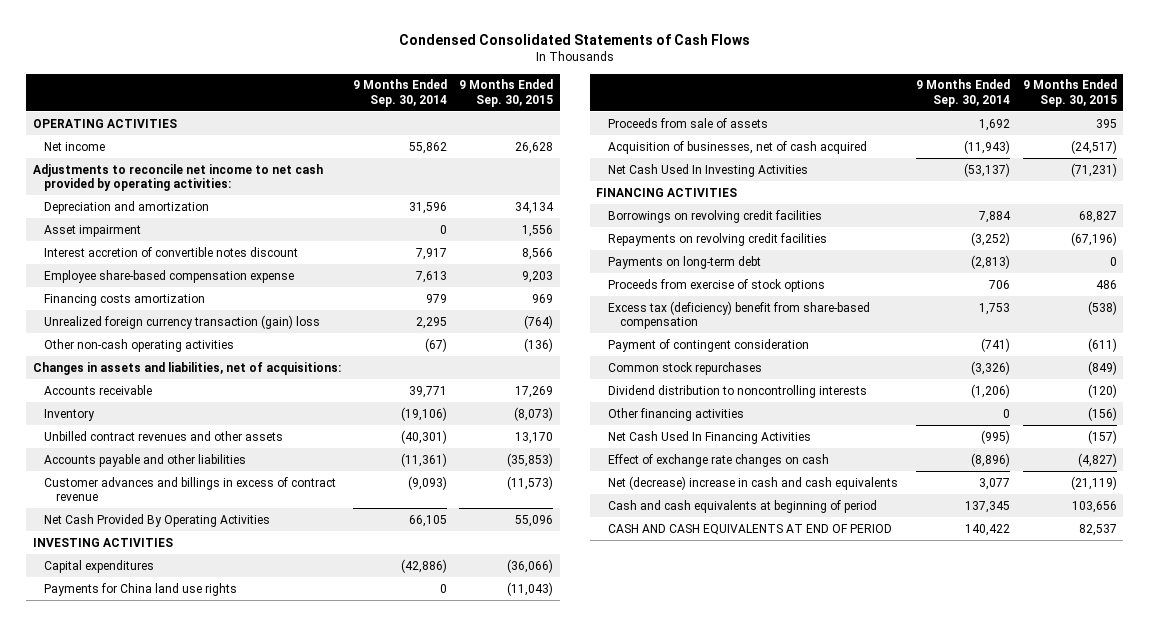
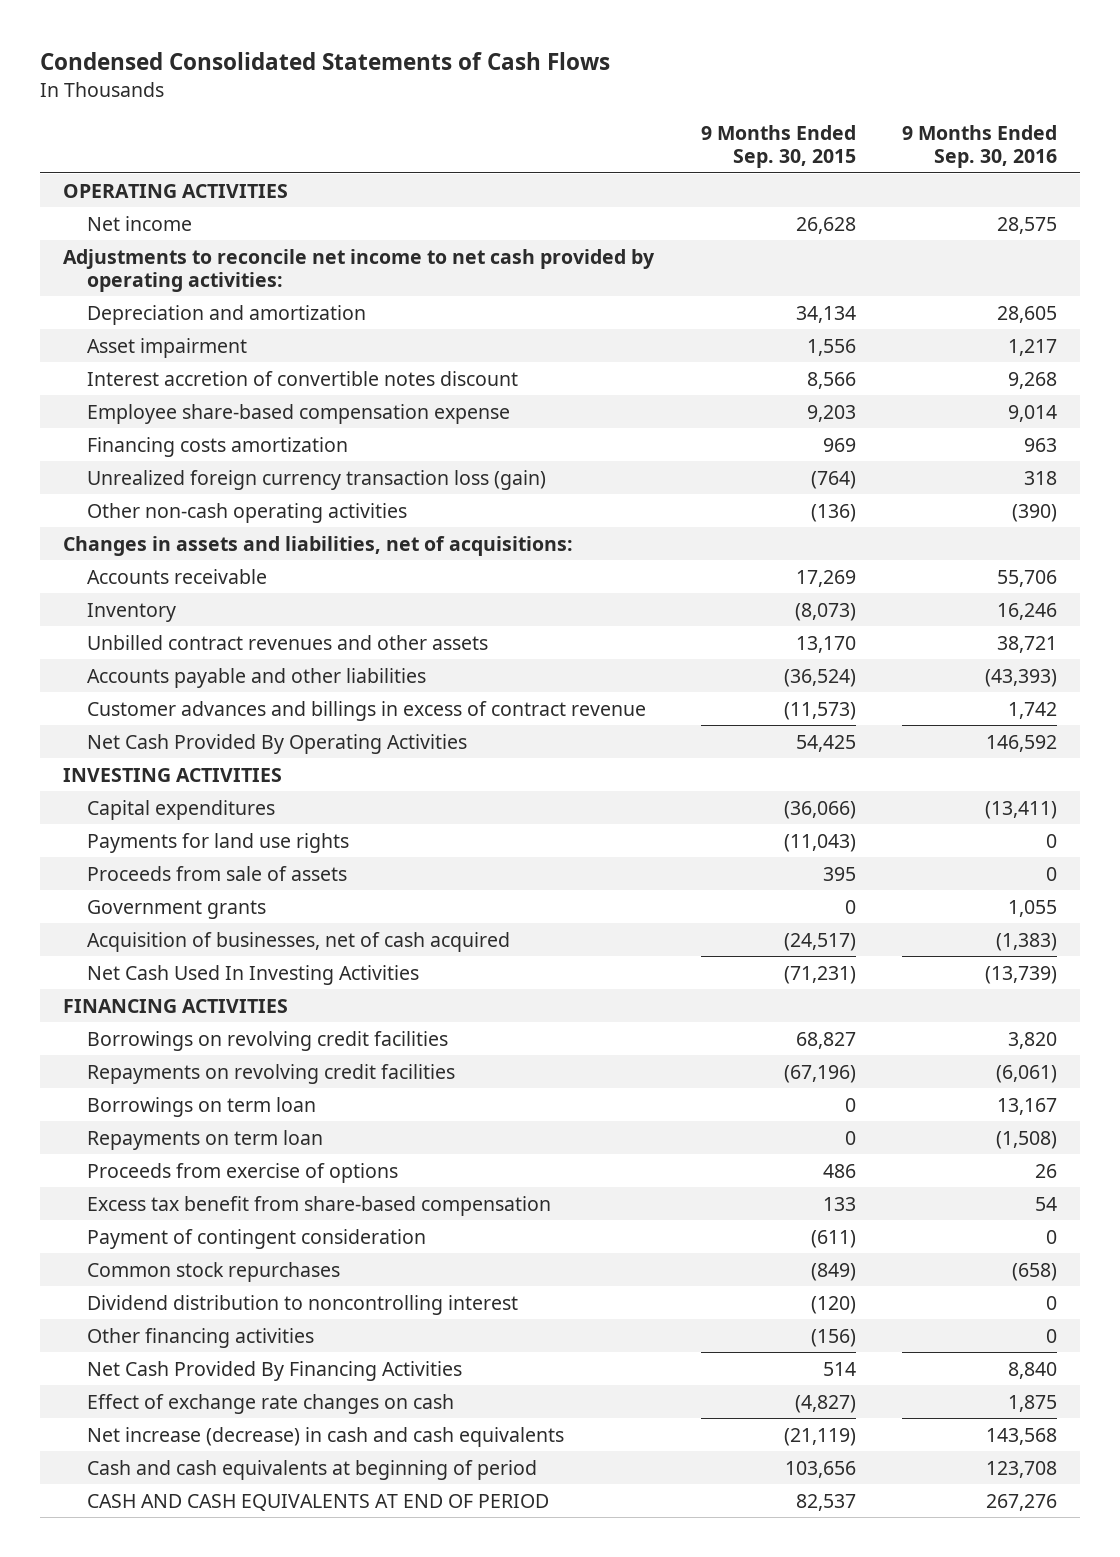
- | 9 Months Ended Sep. 30, 2014 | 9 Months Ended Sep. 30, 2015
+ | 9 Months Ended Sep. 30, 2015 | 9 Months Ended Sep. 30, 2016
- Unrealized foreign currency transaction (gain) loss | 2,295 | (764)
+ Unrealized foreign currency transaction loss (gain) | (764) | 318
- Accounts payable and other liabilities | (11,361) | (35,853)
+ Accounts payable and other liabilities | (36,524) | (43,393)
- Net Cash Provided By Operating Activities | 66,105 | 55,096
+ Net Cash Provided By Operating Activities | 54,425 | 146,592
- Payments for China land use rights | 0 | (11,043)
+ Payments for land use rights | (11,043) | 0
+ Government grants | 0 | 1,055
- Payments on long-term debt | (2,813) | 0
- Proceeds from exercise of stock options | 706 | 486
- Excess tax (deficiency) benefit from share-based compensation | 1,753 | (538)
+ Borrowings on term loan | 0 | 13,167
+ Repayments on term loan | 0 | (1,508)
+ Proceeds from exercise of options | 486 | 26
+ Excess tax benefit from share-based compensation | 133 | 54
- Dividend distribution to noncontrolling interests | (1,206) | (120)
+ Dividend distribution to noncontrolling interest | (120) | 0
- Net Cash Used In Financing Activities | (995) | (157)
+ Net Cash Provided By Financing Activities | 514 | 8,840
- Net (decrease) increase in cash and cash equivalents | 3,077 | (21,119)
+ Net increase (decrease) in cash and cash equivalents | (21,119) | 143,568

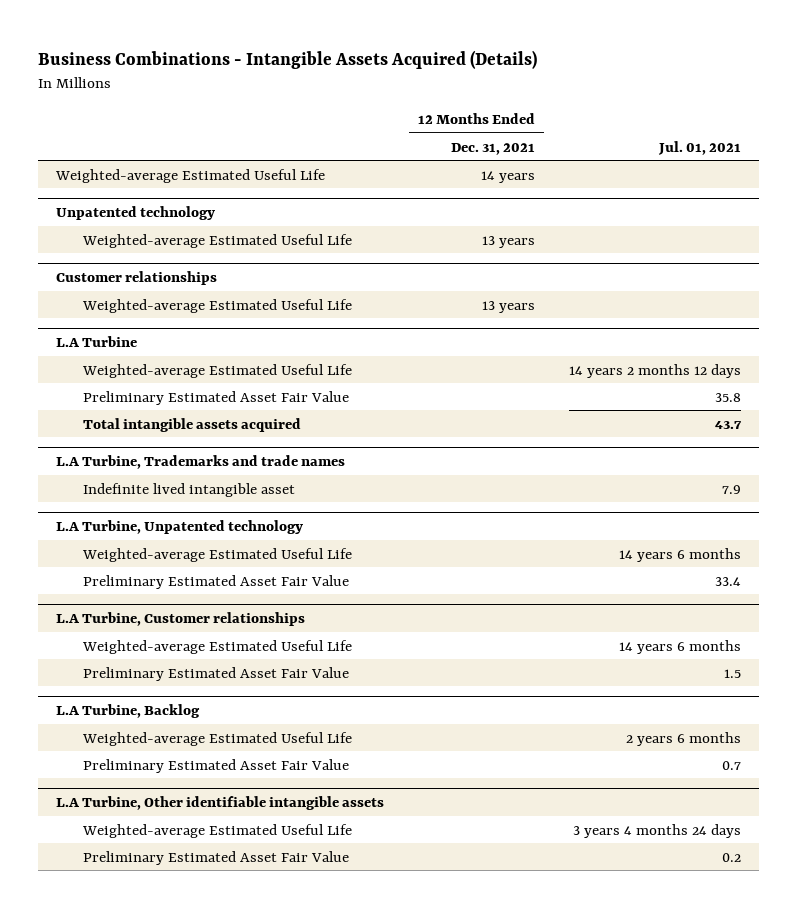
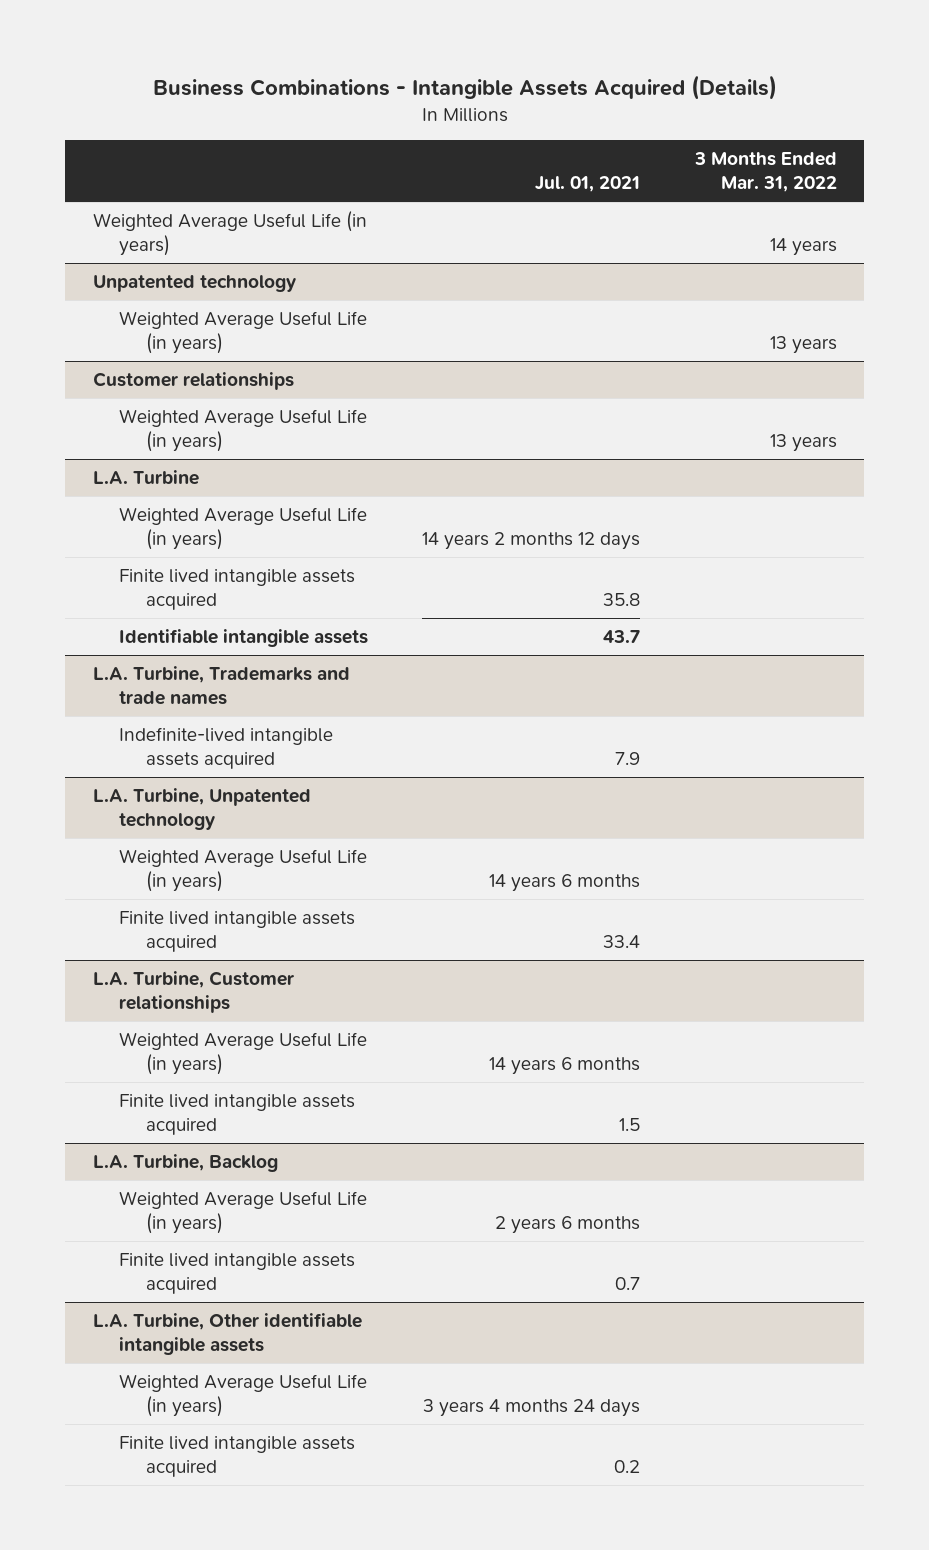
- | 12 Months Ended Dec. 31, 2021 | Jul. 01, 2021
+ | Jul. 01, 2021 | 3 Months Ended Mar. 31, 2022
- Weighted-average Estimated Useful Life | 14 years |
+ Weighted Average Useful Life (in years) | | 14 years
@ Unpatented technology
- Weighted-average Estimated Useful Life | 13 years |
+ Weighted Average Useful Life (in years) | | 13 years
@ Customer relationships
- Weighted-average Estimated Useful Life | 13 years |
- L.A Turbine
- Weighted-average Estimated Useful Life | | 14 years 2 months 12 days
- Preliminary Estimated Asset Fair Value | | 35.8
- Total intangible assets acquired | | 43.7
- L.A Turbine, Trademarks and trade names
- Indefinite lived intangible asset | | 7.9
- L.A Turbine, Unpatented technology
- Weighted-average Estimated Useful Life | | 14 years 6 months
- Preliminary Estimated Asset Fair Value | | 33.4
- L.A Turbine, Customer relationships
- Weighted-average Estimated Useful Life | | 14 years 6 months
- Preliminary Estimated Asset Fair Value | | 1.5
- L.A Turbine, Backlog
- Weighted-average Estimated Useful Life | | 2 years 6 months
- Preliminary Estimated Asset Fair Value | | 0.7
- L.A Turbine, Other identifiable intangible assets
- Weighted-average Estimated Useful Life | | 3 years 4 months 24 days
- Preliminary Estimated Asset Fair Value | | 0.2
@ Customer relationships
+ Weighted Average Useful Life (in years) | | 13 years
+ L.A. Turbine
+ Weighted Average Useful Life (in years) | 14 years 2 months 12 days |
+ Finite lived intangible assets acquired | 35.8 |
+ Identifiable intangible assets | 43.7 |
+ L.A. Turbine, Trademarks and trade names
+ Indefinite-lived intangible assets acquired | 7.9 |
+ L.A. Turbine, Unpatented technology
+ Weighted Average Useful Life (in years) | 14 years 6 months |
+ Finite lived intangible assets acquired | 33.4 |
+ L.A. Turbine, Customer relationships
+ Weighted Average Useful Life (in years) | 14 years 6 months |
+ Finite lived intangible assets acquired | 1.5 |
+ L.A. Turbine, Backlog
+ Weighted Average Useful Life (in years) | 2 years 6 months |
+ Finite lived intangible assets acquired | 0.7 |
+ L.A. Turbine, Other identifiable intangible assets
+ Weighted Average Useful Life (in years) | 3 years 4 months 24 days |
+ Finite lived intangible assets acquired | 0.2 |

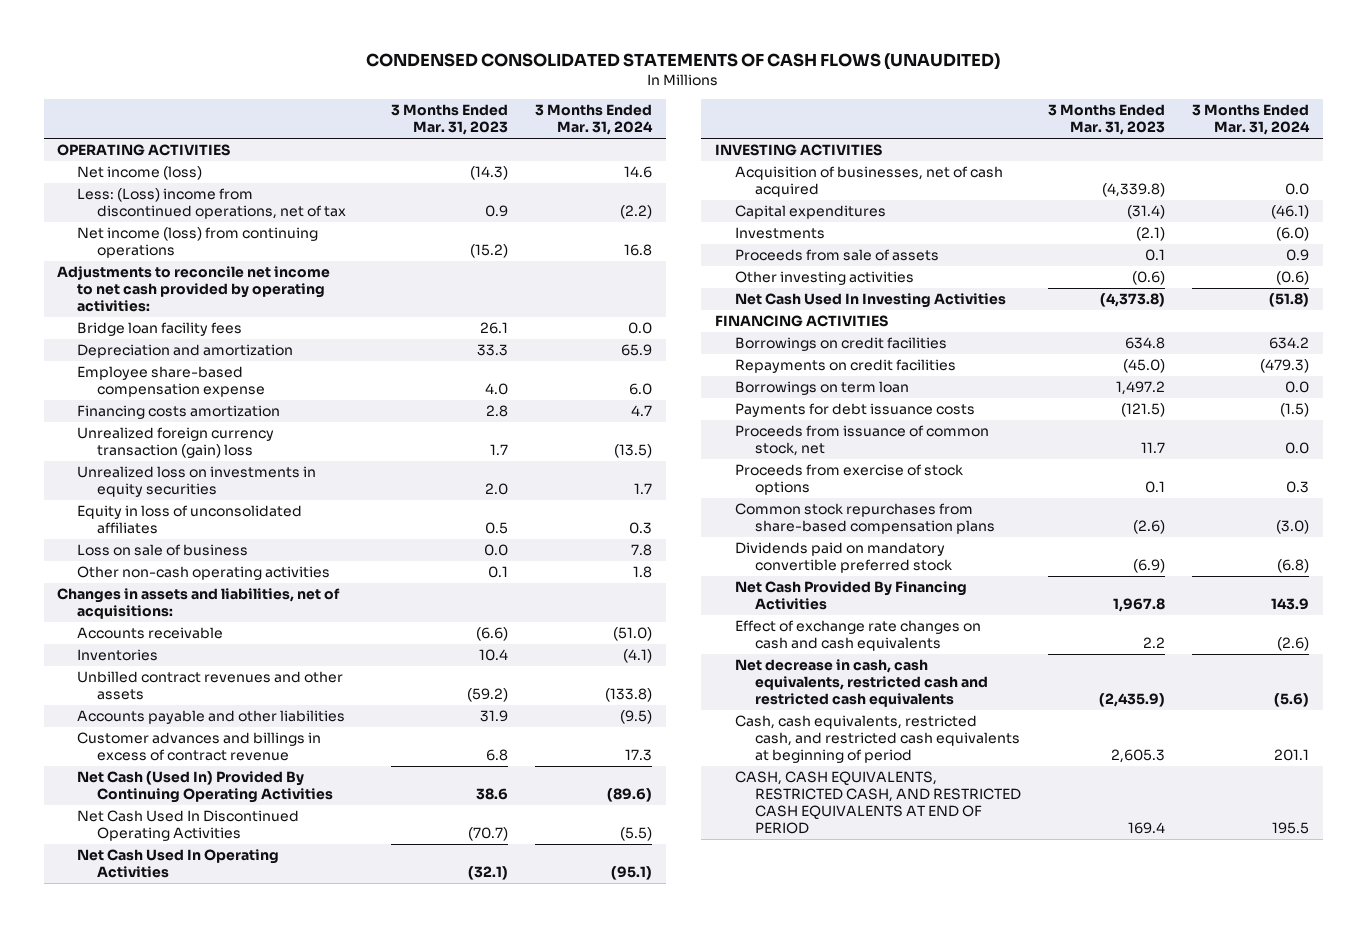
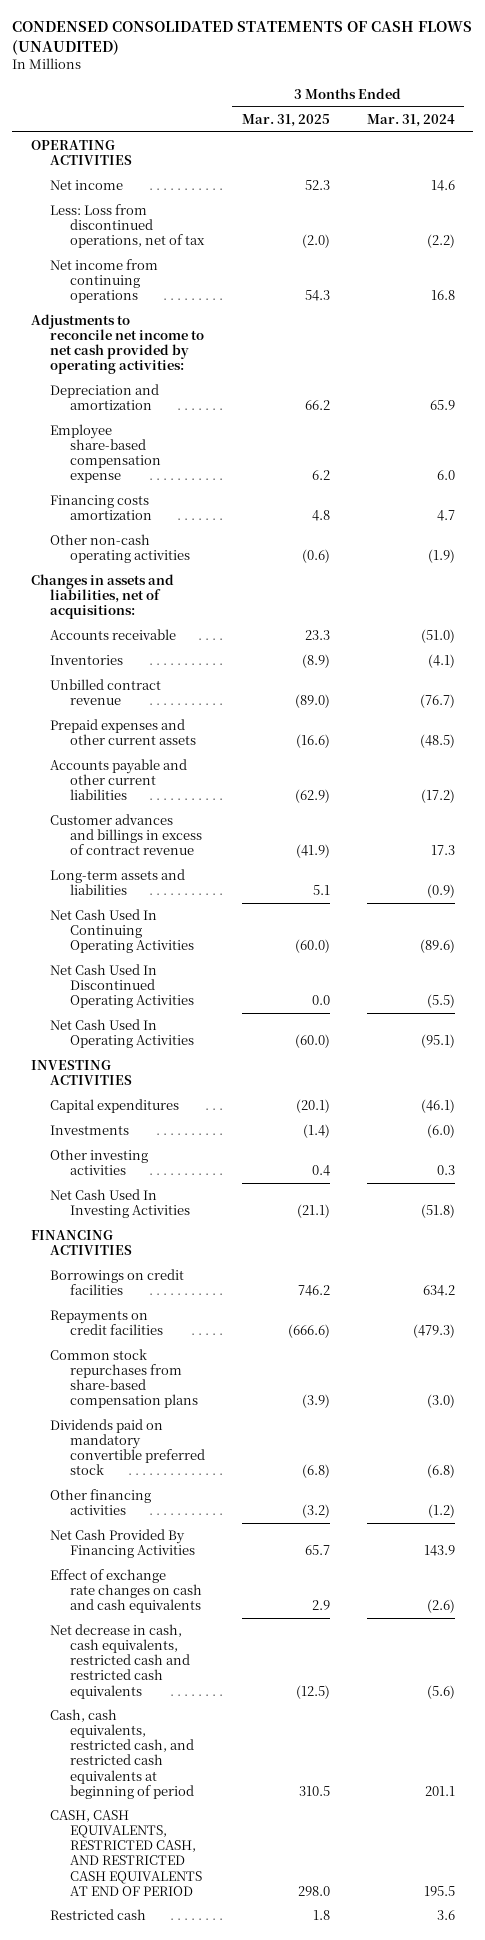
- | 3 Months Ended Mar. 31, 2023 | 3 Months Ended Mar. 31, 2024
+ | 3 Months Ended Mar. 31, 2025 | 3 Months Ended Mar. 31, 2024
- Net income (loss) | (14.3) | 14.6
- Less: (Loss) income from discontinued operations, net of tax | 0.9 | (2.2)
- Net income (loss) from continuing operations | (15.2) | 16.8
+ Net income | 52.3 | 14.6
+ Less: Loss from discontinued operations, net of tax | (2.0) | (2.2)
+ Net income from continuing operations | 54.3 | 16.8
- Bridge loan facility fees | 26.1 | 0.0
- Unrealized foreign currency transaction (gain) loss | 1.7 | (13.5)
- Unrealized loss on investments in equity securities | 2.0 | 1.7
- Equity in loss of unconsolidated affiliates | 0.5 | 0.3
- Loss on sale of business | 0.0 | 7.8
- Other non-cash operating activities | 0.1 | 1.8
+ Other non-cash operating activities | (0.6) | (1.9)
- Unbilled contract revenues and other assets | (59.2) | (133.8)
- Accounts payable and other liabilities | 31.9 | (9.5)
+ Unbilled contract revenue | (89.0) | (76.7)
+ Prepaid expenses and other current assets | (16.6) | (48.5)
+ Accounts payable and other current liabilities | (62.9) | (17.2)
- Net Cash (Used In) Provided By Continuing Operating Activities | 38.6 | (89.6)
+ Long-term assets and liabilities | 5.1 | (0.9)
+ Net Cash Used In Continuing Operating Activities | (60.0) | (89.6)
- Acquisition of businesses, net of cash acquired | (4,339.8) | 0.0
- Proceeds from sale of assets | 0.1 | 0.9
- Other investing activities | (0.6) | (0.6)
+ Other investing activities | 0.4 | 0.3
- Borrowings on term loan | 1,497.2 | 0.0
- Payments for debt issuance costs | (121.5) | (1.5)
- Proceeds from issuance of common stock, net | 11.7 | 0.0
- Proceeds from exercise of stock options | 0.1 | 0.3
+ Other financing activities | (3.2) | (1.2)
+ Restricted cash | 1.8 | 3.6

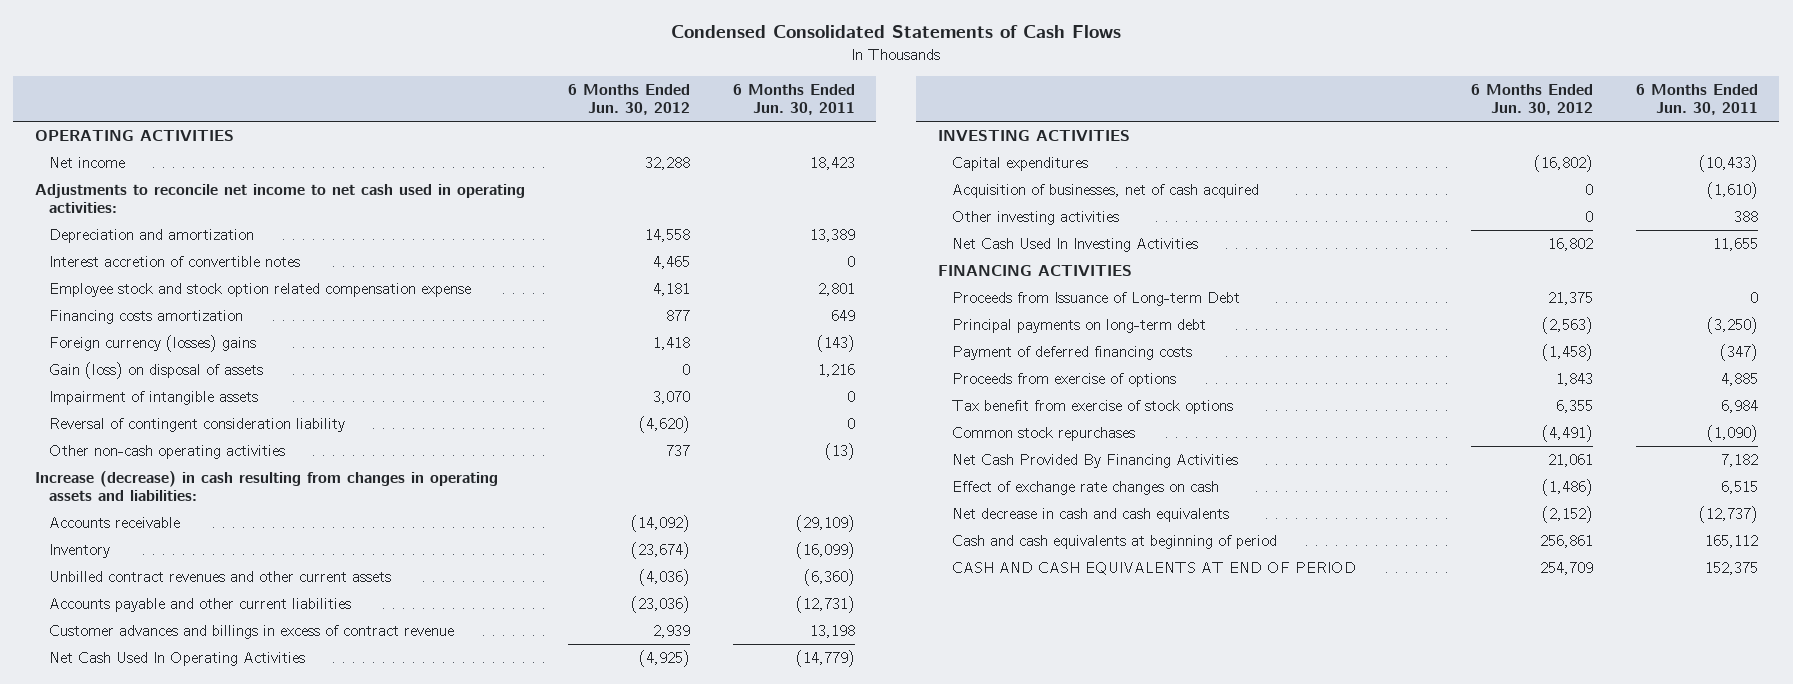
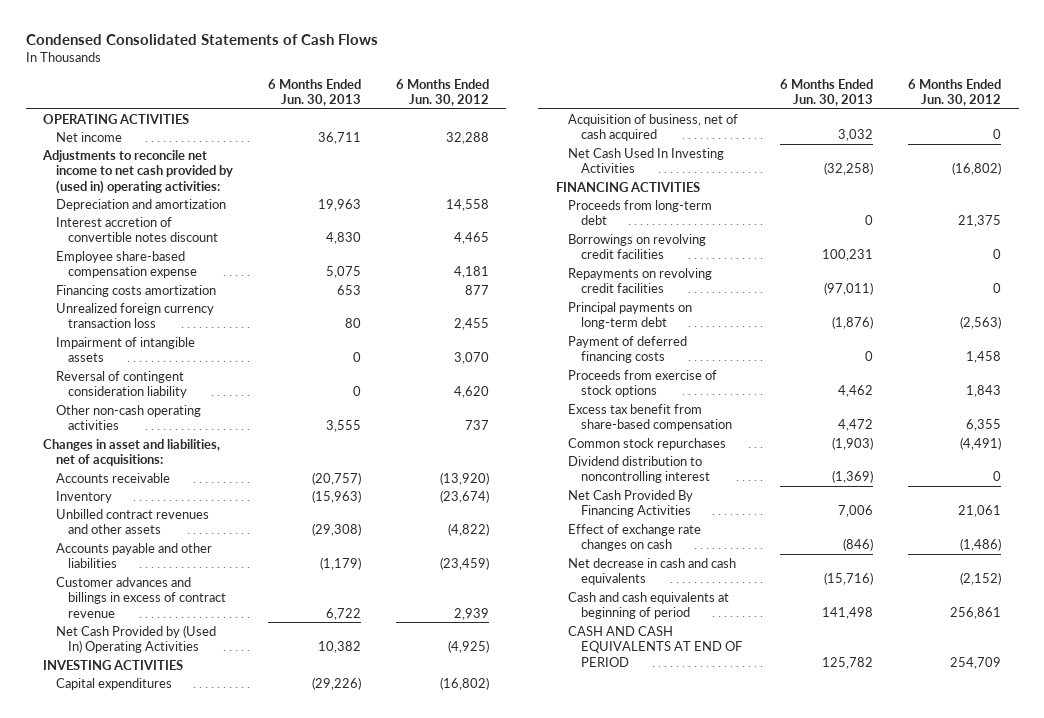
- | 6 Months Ended Jun. 30, 2012 | 6 Months Ended Jun. 30, 2011
+ | 6 Months Ended Jun. 30, 2013 | 6 Months Ended Jun. 30, 2012
- Adjustments to reconcile net income to net cash used in operating activities:
+ Adjustments to reconcile net income to net cash provided by (used in) operating activities:
- Interest accretion of convertible notes | 4,465 | 0
- Employee stock and stock option related compensation expense | 4,181 | 2,801
+ Interest accretion of convertible notes discount | 4,830 | 4,465
+ Employee share-based compensation expense | 5,075 | 4,181
- Foreign currency (losses) gains | 1,418 | (143)
- Gain (loss) on disposal of assets | 0 | 1,216
+ Unrealized foreign currency transaction loss | 80 | 2,455
- Reversal of contingent consideration liability | (4,620) | 0
+ Reversal of contingent consideration liability | 0 | 4,620
- Increase (decrease) in cash resulting from changes in operating assets and liabilities:
- Accounts receivable | (14,092) | (29,109)
+ Changes in asset and liabilities, net of acquisitions:
+ Accounts receivable | (20,757) | (13,920)
- Unbilled contract revenues and other current assets | (4,036) | (6,360)
- Accounts payable and other current liabilities | (23,036) | (12,731)
+ Unbilled contract revenues and other assets | (29,308) | (4,822)
+ Accounts payable and other liabilities | (1,179) | (23,459)
- Net Cash Used In Operating Activities | (4,925) | (14,779)
+ Net Cash Provided by (Used In) Operating Activities | 10,382 | (4,925)
- Acquisition of businesses, net of cash acquired | 0 | (1,610)
- Other investing activities | 0 | 388
- Net Cash Used In Investing Activities | 16,802 | 11,655
+ Acquisition of business, net of cash acquired | 3,032 | 0
+ Net Cash Used In Investing Activities | (32,258) | (16,802)
- Proceeds from Issuance of Long-term Debt | 21,375 | 0
+ Proceeds from long-term debt | 0 | 21,375
+ Borrowings on revolving credit facilities | 100,231 | 0
+ Repayments on revolving credit facilities | (97,011) | 0
- Payment of deferred financing costs | (1,458) | (347)
- Proceeds from exercise of options | 1,843 | 4,885
- Tax benefit from exercise of stock options | 6,355 | 6,984
+ Payment of deferred financing costs | 0 | 1,458
+ Proceeds from exercise of stock options | 4,462 | 1,843
+ Excess tax benefit from share-based compensation | 4,472 | 6,355
+ Dividend distribution to noncontrolling interest | (1,369) | 0

